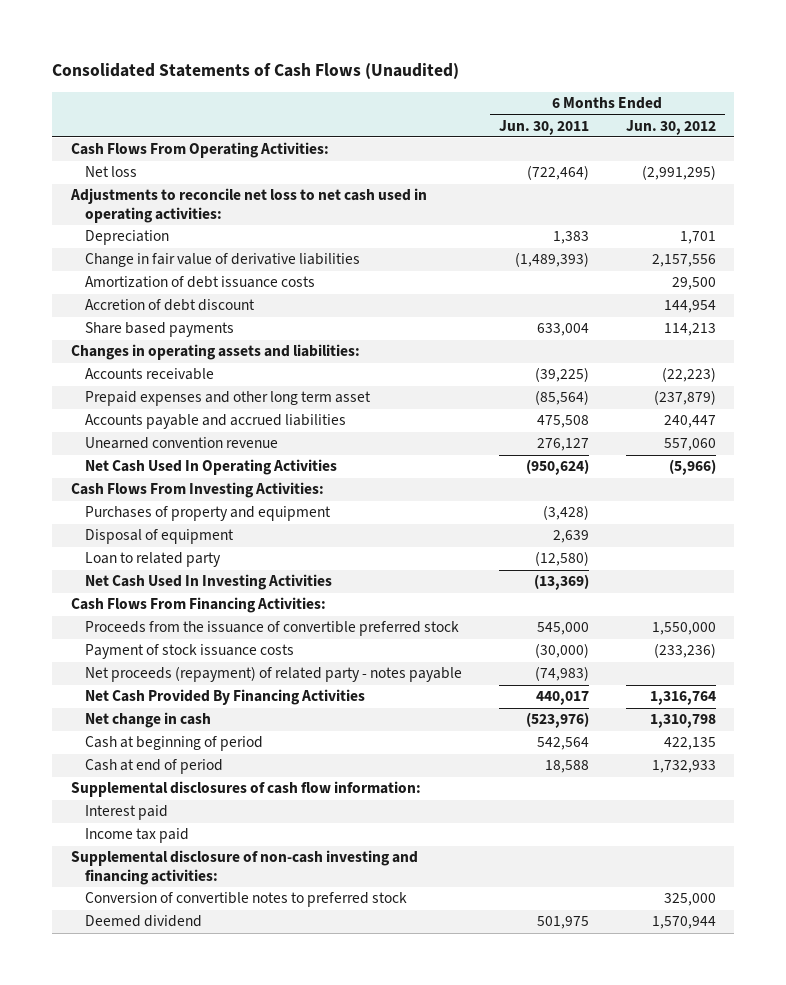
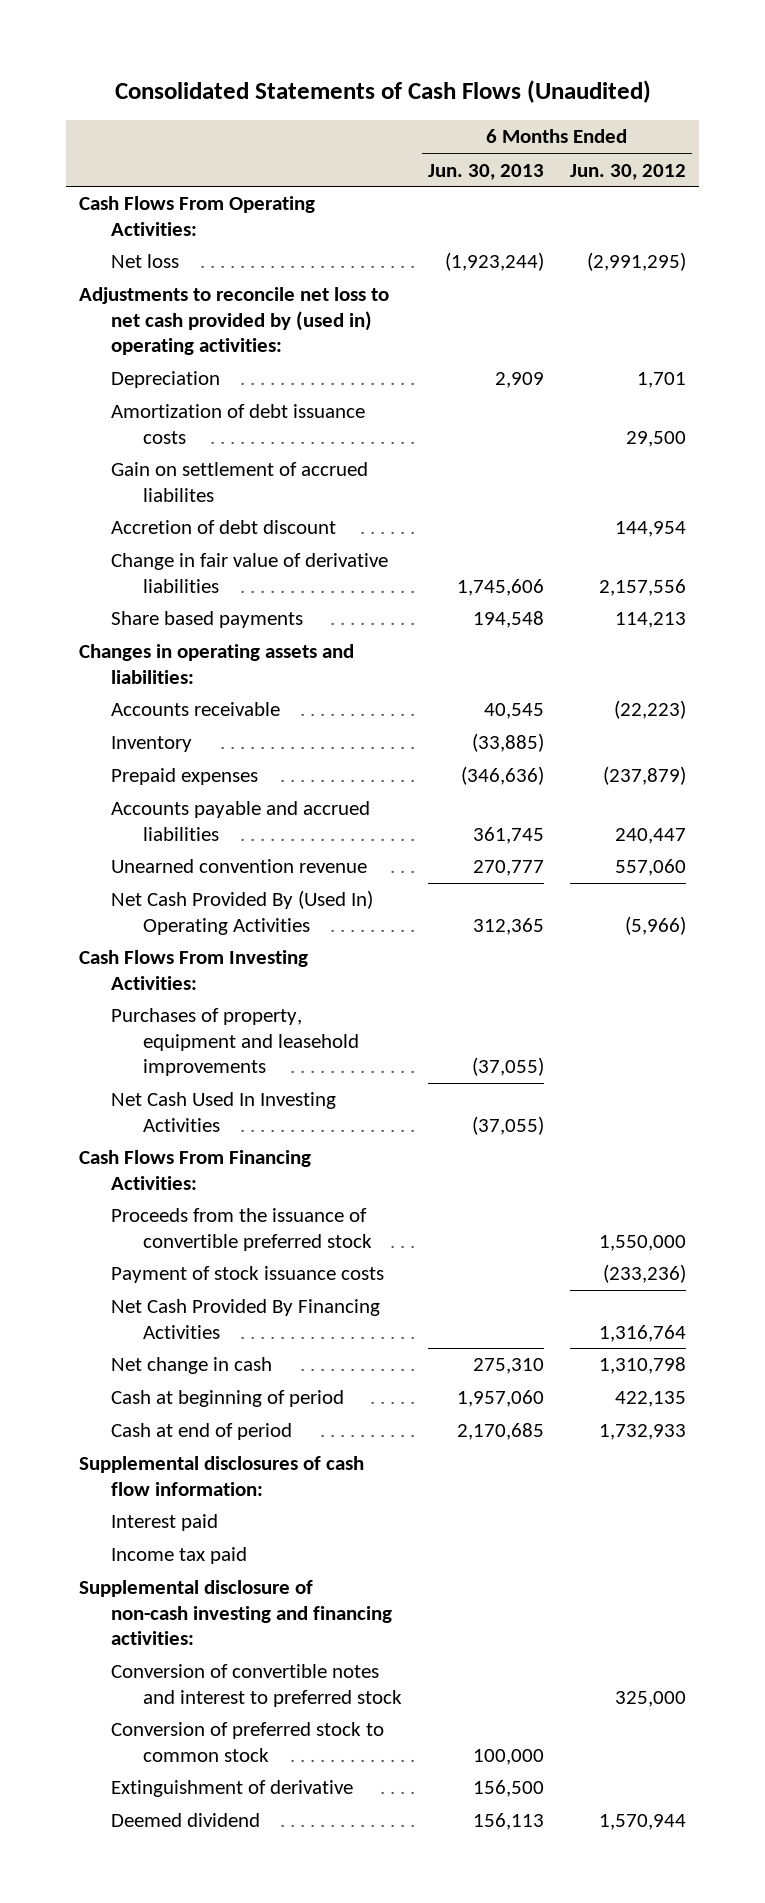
- | 6 Months Ended Jun. 30, 2011 | 6 Months Ended Jun. 30, 2012
+ | 6 Months Ended Jun. 30, 2013 | 6 Months Ended Jun. 30, 2012
- Adjustments to reconcile net loss to net cash used in operating activities:
+ Adjustments to reconcile net loss to net cash provided by (used in) operating activities:
+ Gain on settlement of accrued liabilites
moved down: Change in fair value of derivative liabilities | 1,745,606 | 2,157,556
- Prepaid expenses and other long term asset | (85,564) | (237,879)
+ Inventory | (33,885) |
+ Prepaid expenses | (346,636) | (237,879)
- Net Cash Used In Operating Activities | (950,624) | (5,966)
+ Net Cash Provided By (Used In) Operating Activities | 312,365 | (5,966)
- Purchases of property and equipment | (3,428) |
- Disposal of equipment | 2,639 |
- Loan to related party | (12,580) |
+ Purchases of property, equipment and leasehold improvements | (37,055) |
- Net proceeds (repayment) of related party - notes payable | (74,983) |
- Conversion of convertible notes to preferred stock | | 325,000
+ Conversion of convertible notes and interest to preferred stock | | 325,000
+ Conversion of preferred stock to common stock | 100,000 |
+ Extinguishment of derivative | 156,500 |

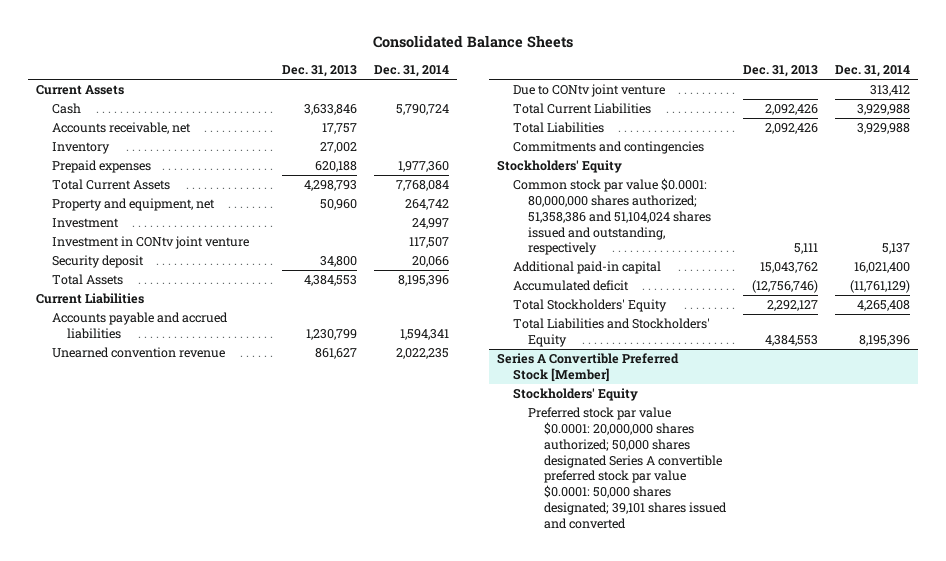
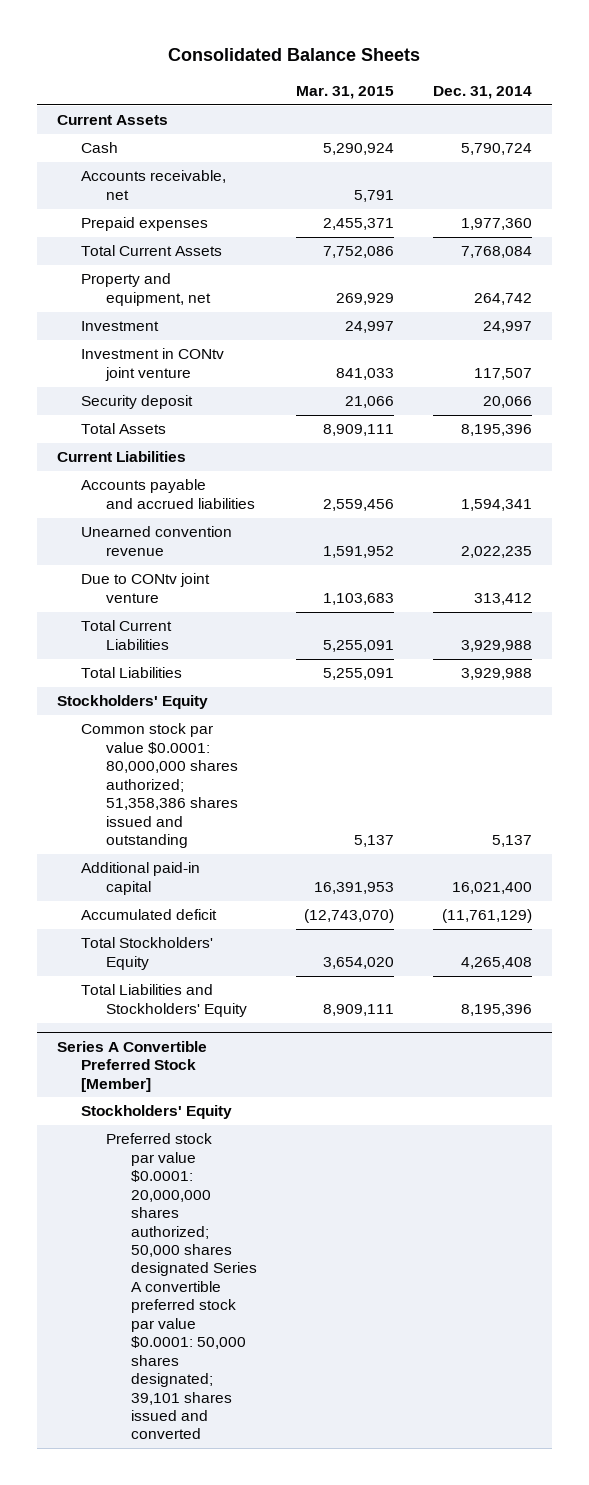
- | Dec. 31, 2013 | Dec. 31, 2014
+ | Mar. 31, 2015 | Dec. 31, 2014
- Inventory | 27,002 |
- Commitments and contingencies
- Common stock par value $0.0001: 80,000,000 shares authorized; 51,358,386 and 51,104,024 shares issued and outstanding, respectively | 5,111 | 5,137
+ Common stock par value $0.0001: 80,000,000 shares authorized; 51,358,386 shares issued and outstanding | 5,137 | 5,137

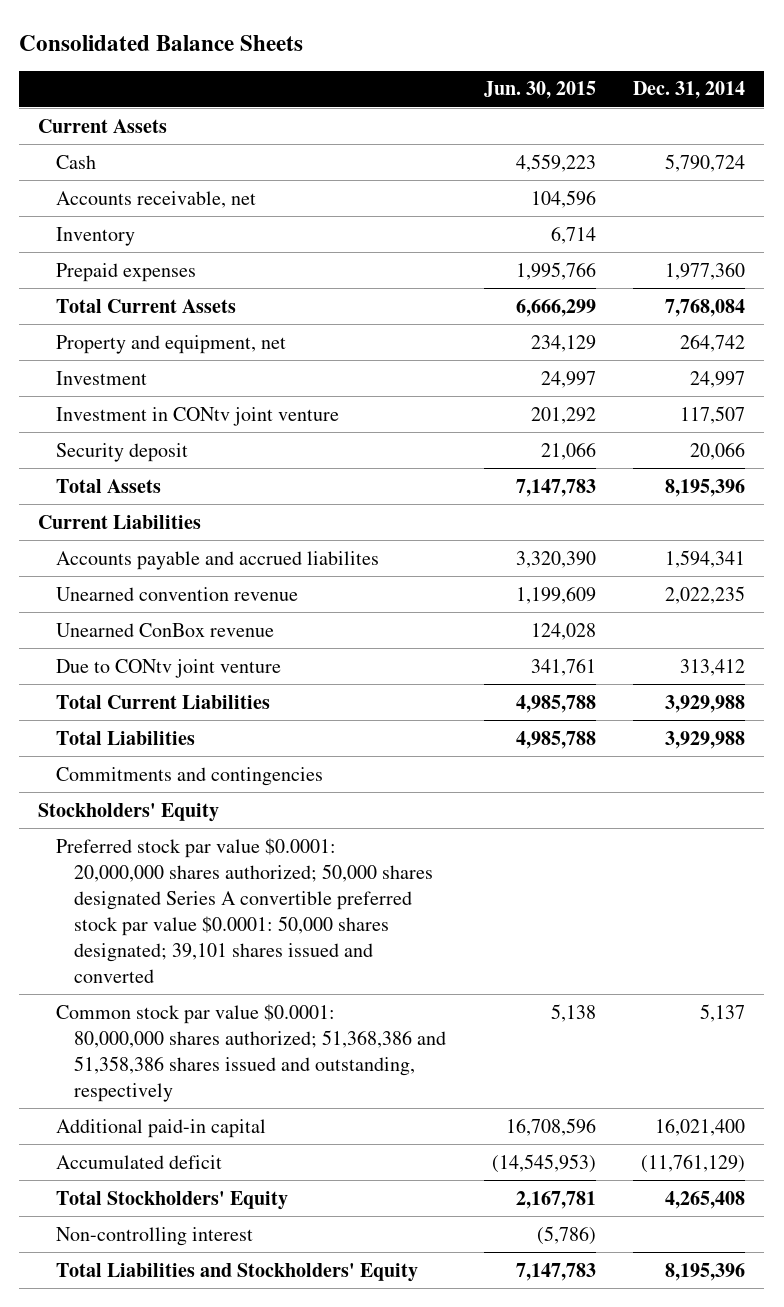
- | Mar. 31, 2015 | Dec. 31, 2014
+ | Jun. 30, 2015 | Dec. 31, 2014
+ Inventory | 6,714 |
- Accounts payable and accrued liabilities | 2,559,456 | 1,594,341
+ Accounts payable and accrued liabilites | 3,320,390 | 1,594,341
+ Unearned ConBox revenue | 124,028 |
+ Commitments and contingencies
- Common stock par value $0.0001: 80,000,000 shares authorized; 51,358,386 shares issued and outstanding | 5,137 | 5,137
+ Preferred stock par value $0.0001: 20,000,000 shares authorized; 50,000 shares designated Series A convertible preferred stock par value $0.0001: 50,000 shares designated; 39,101 shares issued and converted
+ Common stock par value $0.0001: 80,000,000 shares authorized; 51,368,386 and 51,358,386 shares issued and outstanding, respectively | 5,138 | 5,137
+ Non-controlling interest | (5,786) |
- Series A Convertible Preferred Stock [Member]
- Stockholders' Equity
- Preferred stock par value $0.0001: 20,000,000 shares authorized; 50,000 shares designated Series A convertible preferred stock par value $0.0001: 50,000 shares designated; 39,101 shares issued and converted

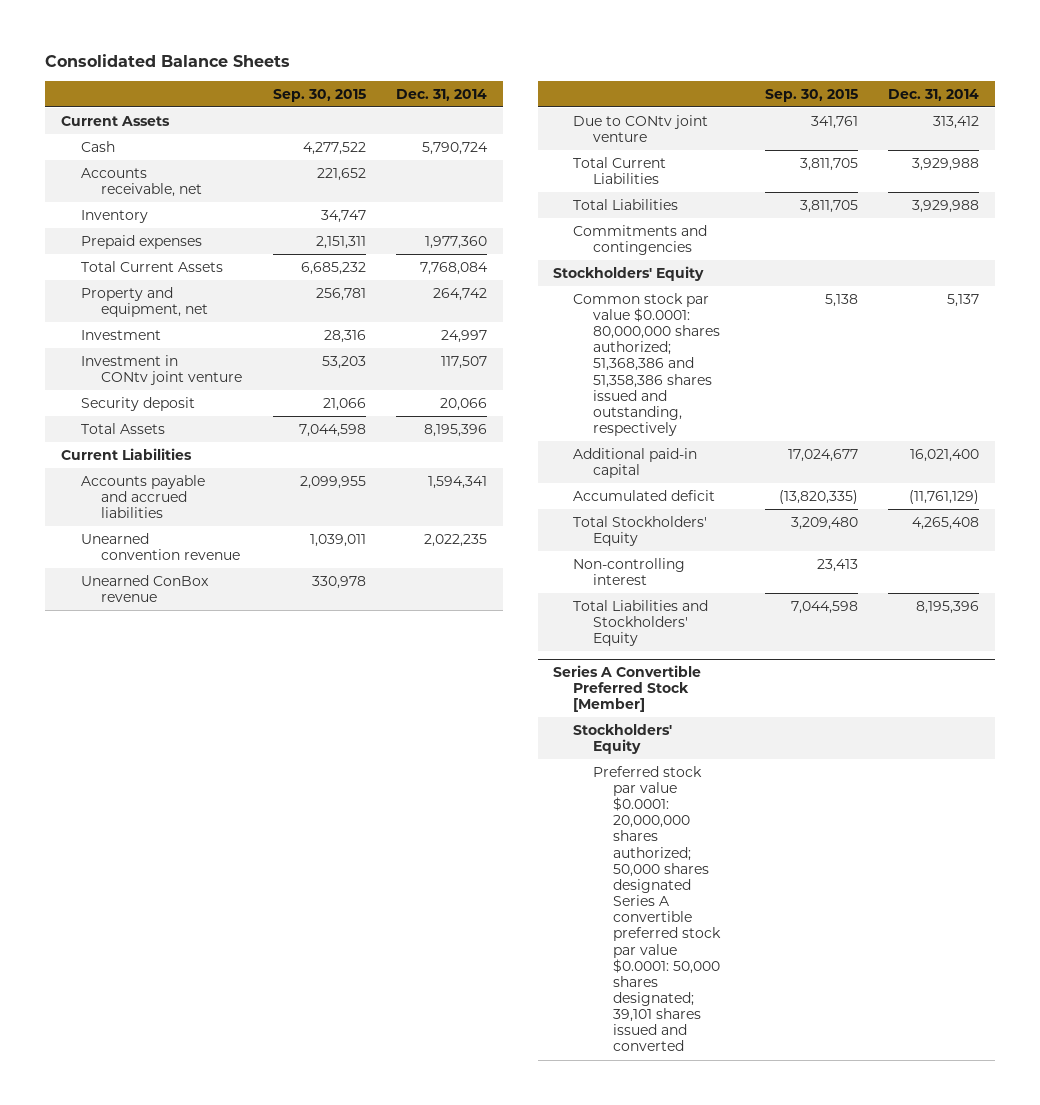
- | Jun. 30, 2015 | Dec. 31, 2014
+ | Sep. 30, 2015 | Dec. 31, 2014
- Accounts payable and accrued liabilites | 3,320,390 | 1,594,341
+ Accounts payable and accrued liabilities | 2,099,955 | 1,594,341
- Preferred stock par value $0.0001: 20,000,000 shares authorized; 50,000 shares designated Series A convertible preferred stock par value $0.0001: 50,000 shares designated; 39,101 shares issued and converted
+ Series A Convertible Preferred Stock [Member]
+ Stockholders' Equity
+ Preferred stock par value $0.0001: 20,000,000 shares authorized; 50,000 shares designated Series A convertible preferred stock par value $0.0001: 50,000 shares designated; 39,101 shares issued and converted

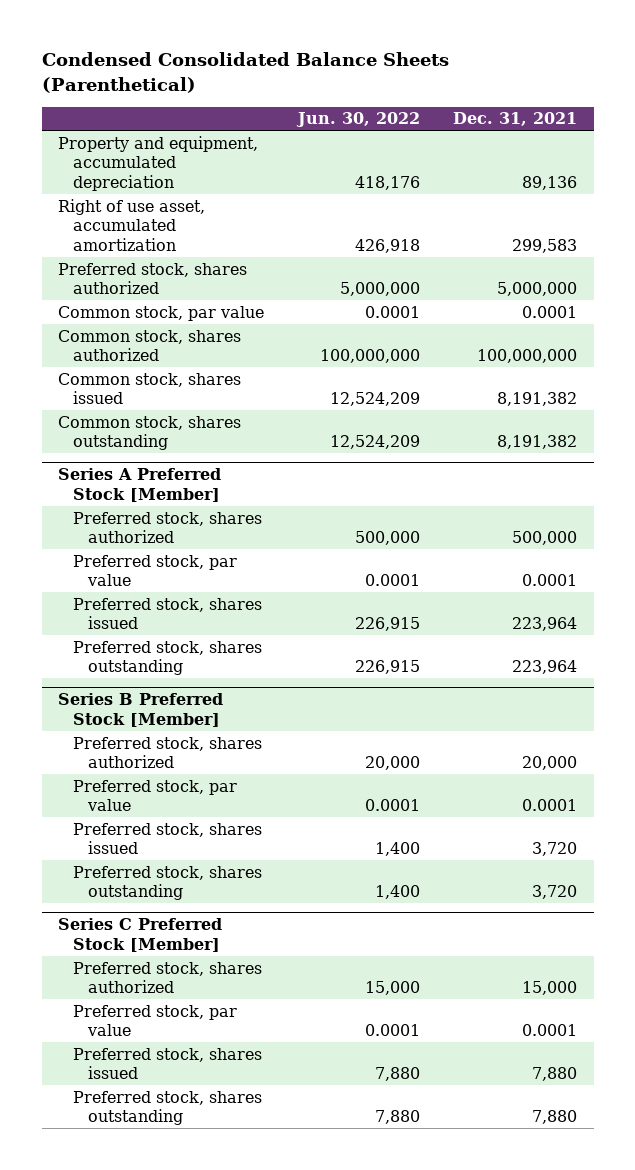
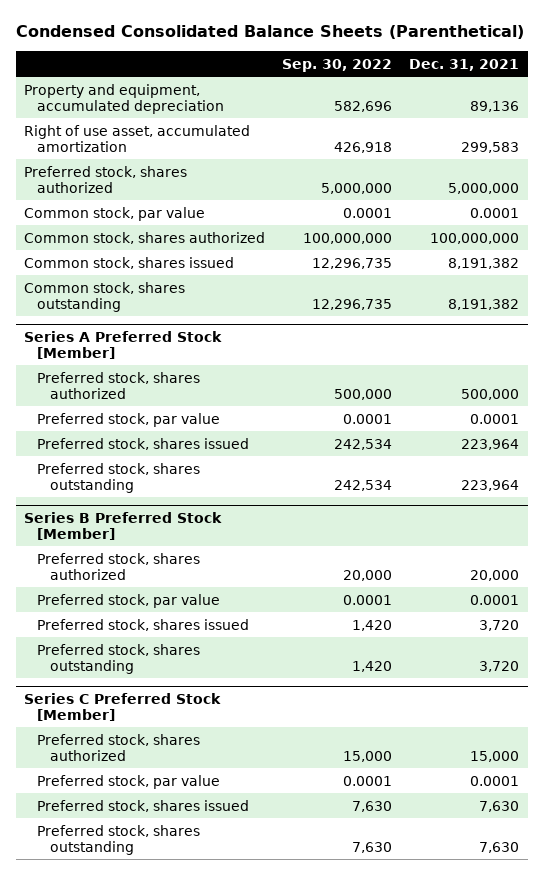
- | Jun. 30, 2022 | Dec. 31, 2021
+ | Sep. 30, 2022 | Dec. 31, 2021
@ Series C Preferred Stock [Member]
- Preferred stock, shares issued | 7,880 | 7,880
- Preferred stock, shares outstanding | 7,880 | 7,880
+ Preferred stock, shares issued | 7,630 | 7,630
+ Preferred stock, shares outstanding | 7,630 | 7,630

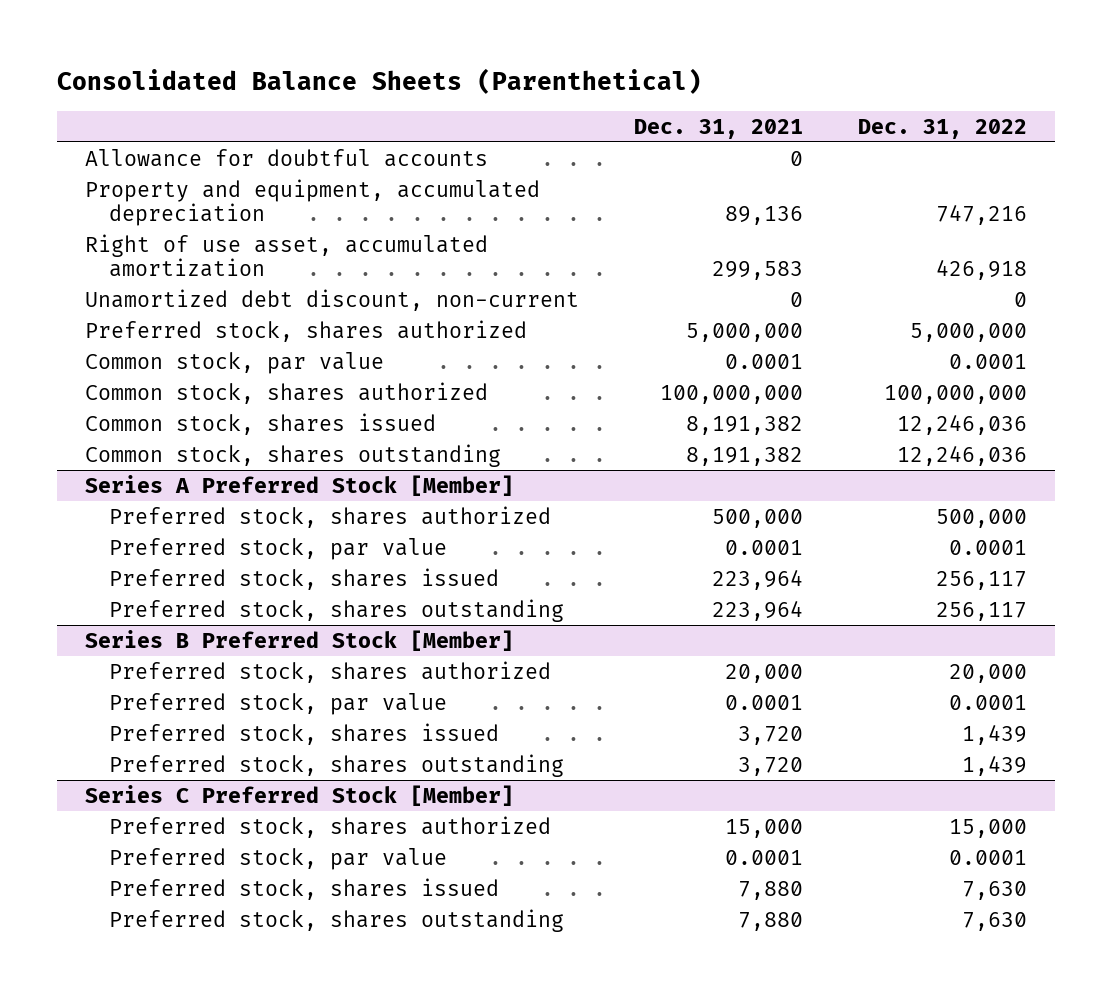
- Condensed Consolidated Balance Sheets (Parenthetical)
+ Consolidated Balance Sheets (Parenthetical)
- | Sep. 30, 2022 | Dec. 31, 2021
+ | Dec. 31, 2021 | Dec. 31, 2022
+ Allowance for doubtful accounts | 0 |
+ Unamortized debt discount, non-current | 0 | 0
@ Series C Preferred Stock [Member]
- Preferred stock, shares issued | 7,630 | 7,630
- Preferred stock, shares outstanding | 7,630 | 7,630
+ Preferred stock, shares issued | 7,880 | 7,630
+ Preferred stock, shares outstanding | 7,880 | 7,630

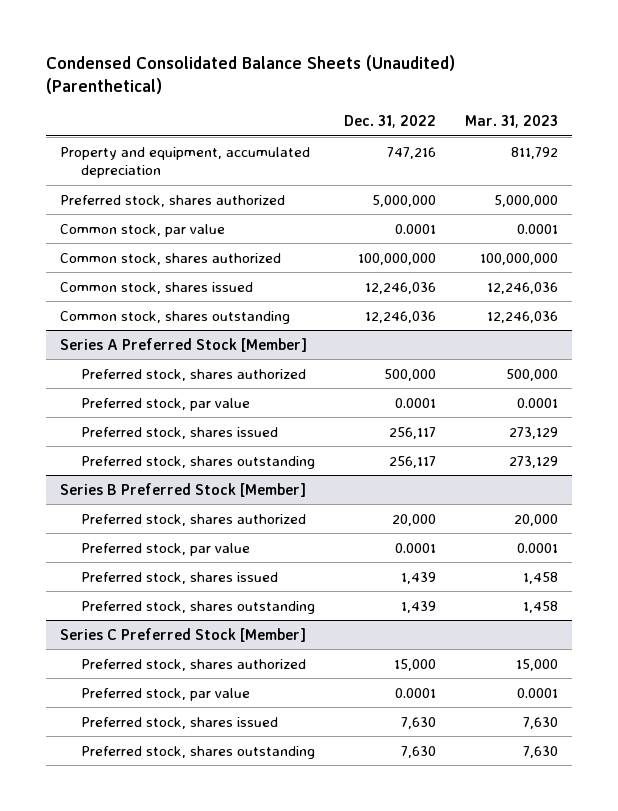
- Consolidated Balance Sheets (Parenthetical)
+ Condensed Consolidated Balance Sheets (Unaudited) (Parenthetical)
- | Dec. 31, 2021 | Dec. 31, 2022
+ | Dec. 31, 2022 | Mar. 31, 2023
- Allowance for doubtful accounts | 0 |
- Right of use asset, accumulated amortization | 299,583 | 426,918
- Unamortized debt discount, non-current | 0 | 0

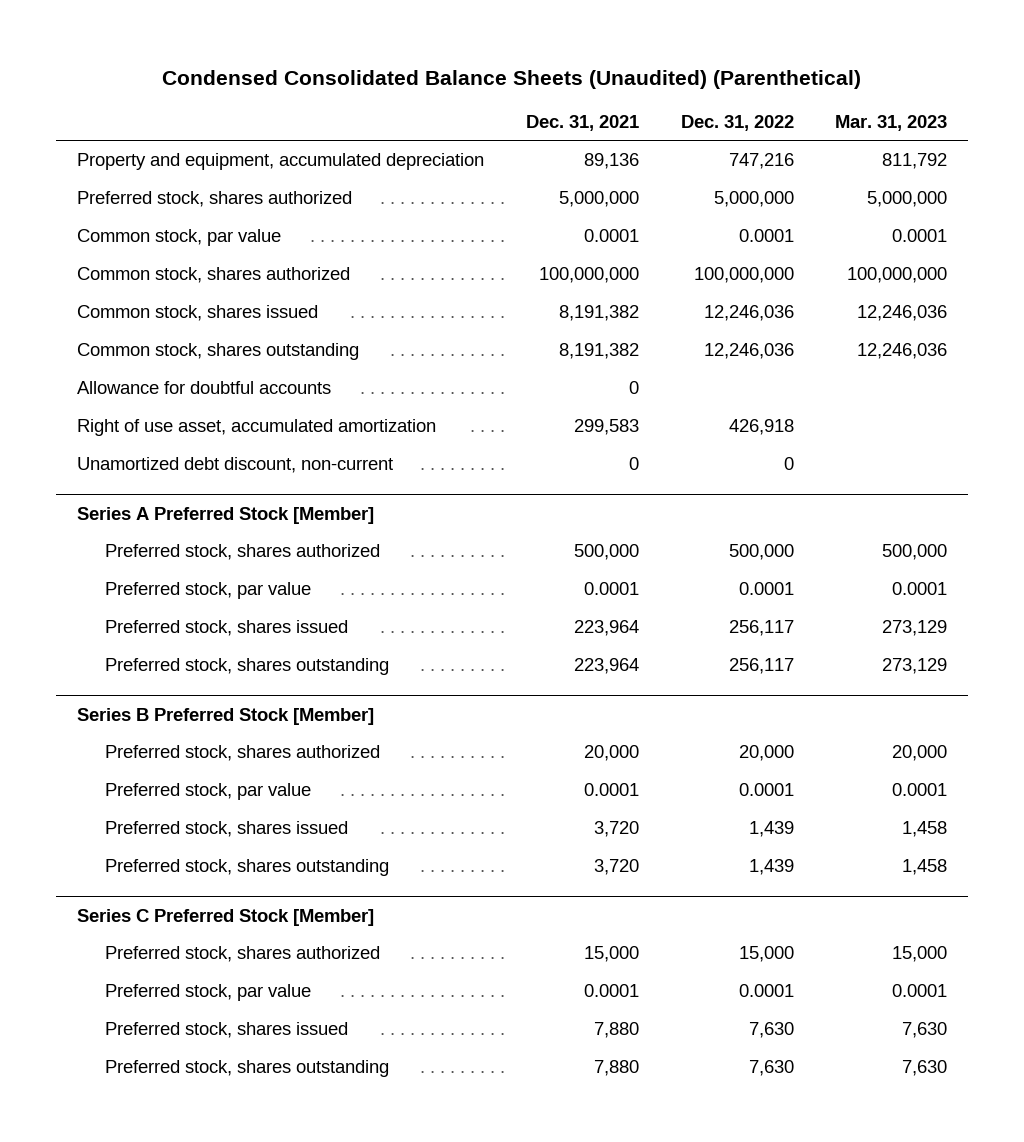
- | Dec. 31, 2022 | Mar. 31, 2023
+ | Dec. 31, 2021 | Dec. 31, 2022 | Mar. 31, 2023
+ Allowance for doubtful accounts | 0 | |
+ Right of use asset, accumulated amortization | 299,583 | 426,918 |
+ Unamortized debt discount, non-current | 0 | 0 |

